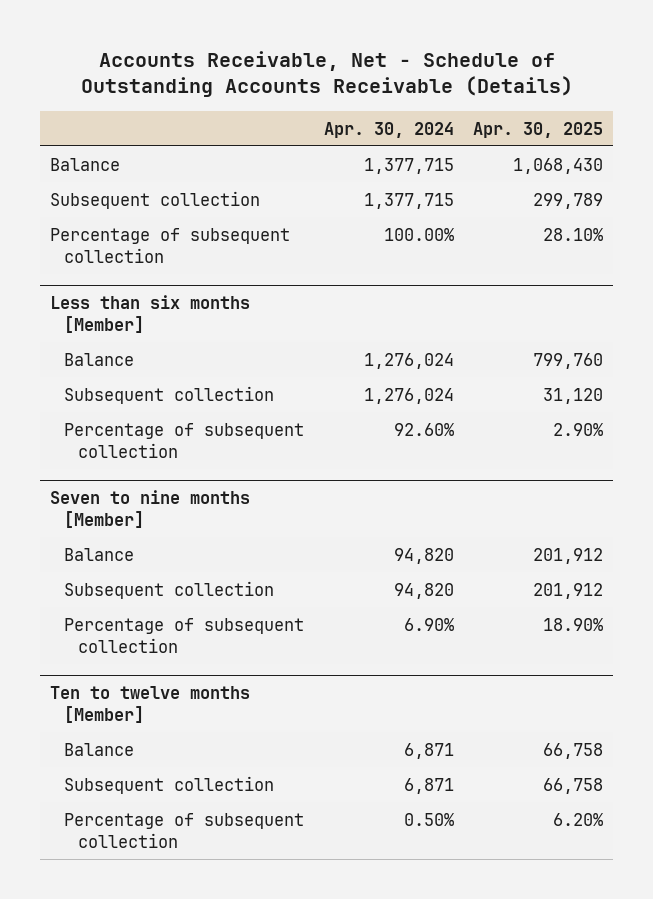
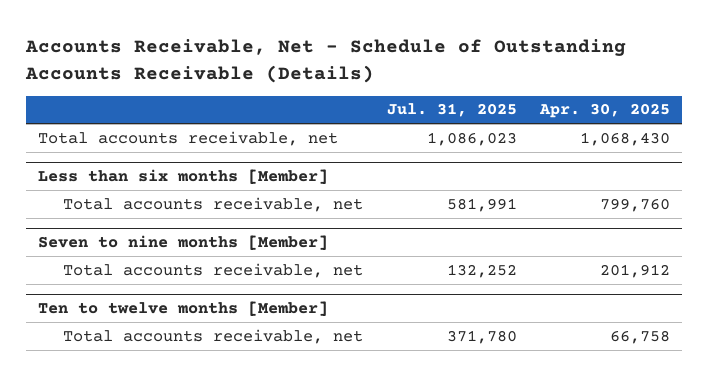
- | Apr. 30, 2024 | Apr. 30, 2025
+ | Jul. 31, 2025 | Apr. 30, 2025
- Balance | 1,377,715 | 1,068,430
- Subsequent collection | 1,377,715 | 299,789
- Percentage of subsequent collection | 100.00% | 28.10%
+ Total accounts receivable, net | 1,086,023 | 1,068,430
@ Less than six months [Member]
- Balance | 1,276,024 | 799,760
- Subsequent collection | 1,276,024 | 31,120
- Percentage of subsequent collection | 92.60% | 2.90%
+ Total accounts receivable, net | 581,991 | 799,760
@ Seven to nine months [Member]
- Balance | 94,820 | 201,912
- Subsequent collection | 94,820 | 201,912
- Percentage of subsequent collection | 6.90% | 18.90%
+ Total accounts receivable, net | 132,252 | 201,912
@ Ten to twelve months [Member]
- Balance | 6,871 | 66,758
- Subsequent collection | 6,871 | 66,758
- Percentage of subsequent collection | 0.50% | 6.20%
+ Total accounts receivable, net | 371,780 | 66,758

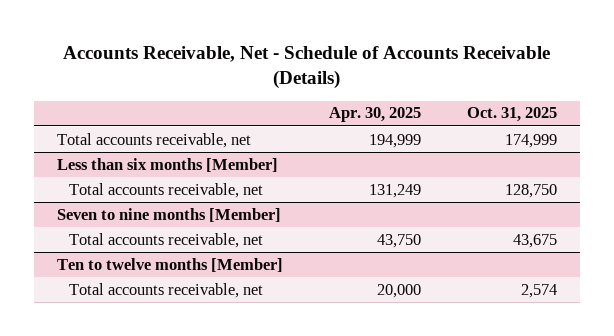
- Accounts Receivable, Net - Schedule of Outstanding Accounts Receivable (Details)
+ Accounts Receivable, Net - Schedule of Accounts Receivable (Details)
- | Jul. 31, 2025 | Apr. 30, 2025
+ | Apr. 30, 2025 | Oct. 31, 2025
- Total accounts receivable, net | 1,086,023 | 1,068,430
+ Total accounts receivable, net | 194,999 | 174,999
@ Less than six months [Member]
- Total accounts receivable, net | 581,991 | 799,760
+ Total accounts receivable, net | 131,249 | 128,750
@ Seven to nine months [Member]
- Total accounts receivable, net | 132,252 | 201,912
+ Total accounts receivable, net | 43,750 | 43,675
@ Ten to twelve months [Member]
- Total accounts receivable, net | 371,780 | 66,758
+ Total accounts receivable, net | 20,000 | 2,574

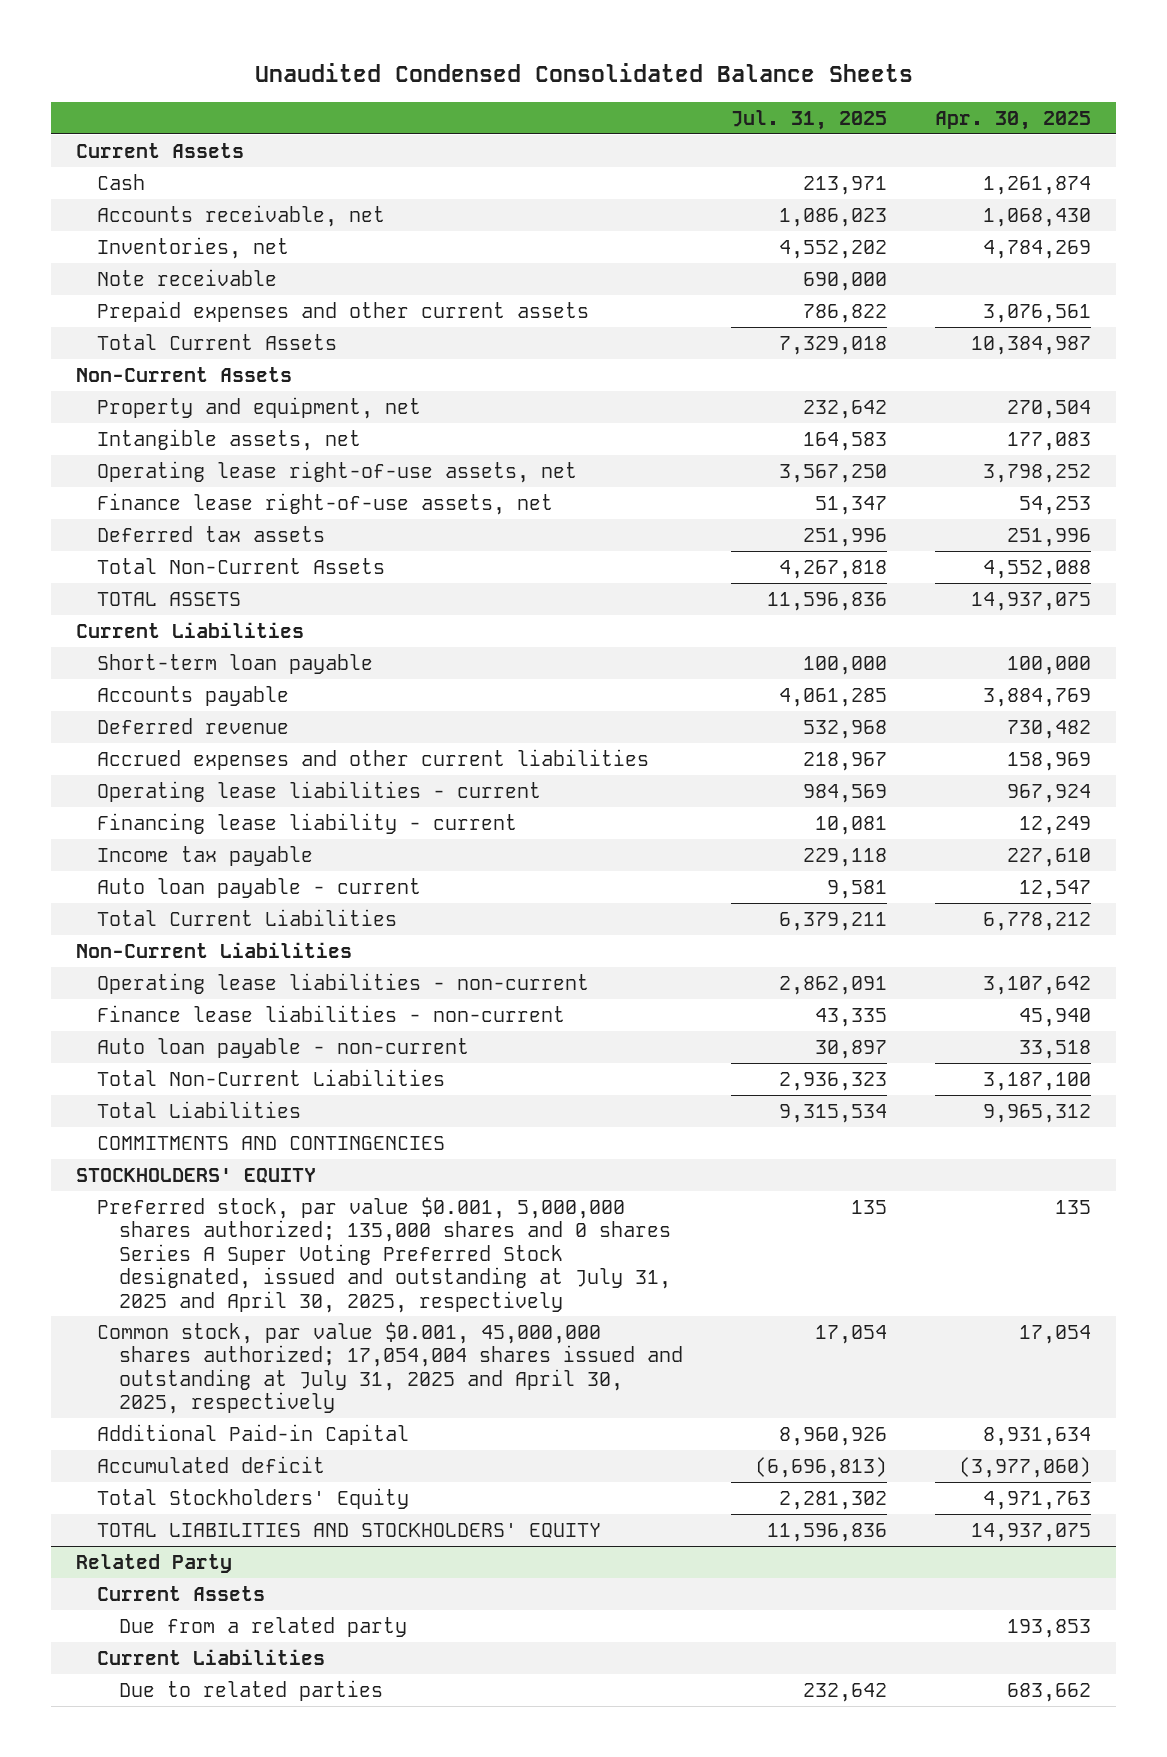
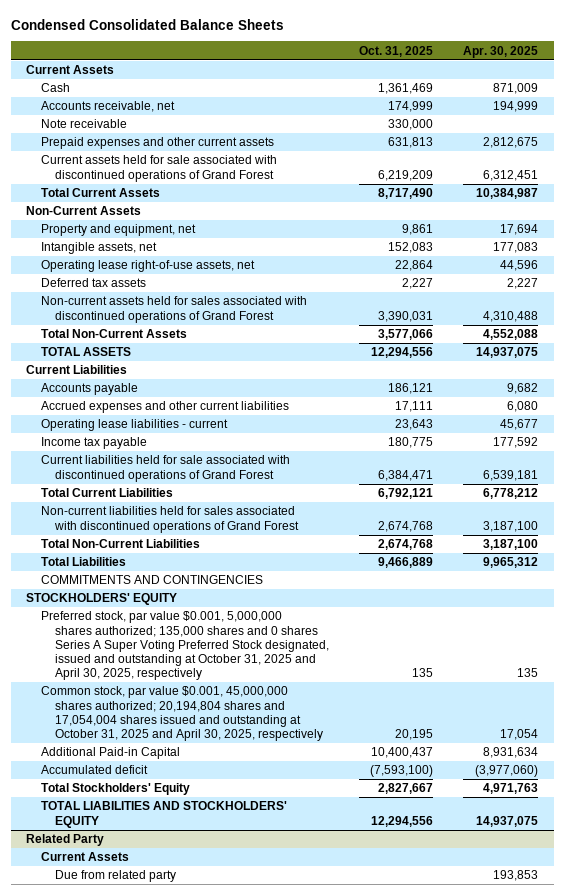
- Unaudited Condensed Consolidated Balance Sheets
+ Condensed Consolidated Balance Sheets
- | Jul. 31, 2025 | Apr. 30, 2025
+ | Oct. 31, 2025 | Apr. 30, 2025
- Cash | 213,971 | 1,261,874
- Accounts receivable, net | 1,086,023 | 1,068,430
- Inventories, net | 4,552,202 | 4,784,269
+ Cash | 1,361,469 | 871,009
+ Accounts receivable, net | 174,999 | 194,999
- Prepaid expenses and other current assets | 786,822 | 3,076,561
+ Prepaid expenses and other current assets | 631,813 | 2,812,675
+ Current assets held for sale associated with discontinued operations of Grand Forest | 6,219,209 | 6,312,451
- Property and equipment, net | 232,642 | 270,504
+ Property and equipment, net | 9,861 | 17,694
- Operating lease right-of-use assets, net | 3,567,250 | 3,798,252
- Finance lease right-of-use assets, net | 51,347 | 54,253
- Deferred tax assets | 251,996 | 251,996
+ Operating lease right-of-use assets, net | 22,864 | 44,596
+ Deferred tax assets | 2,227 | 2,227
+ Non-current assets held for sales associated with discontinued operations of Grand Forest | 3,390,031 | 4,310,488
- Short-term loan payable | 100,000 | 100,000
- Accounts payable | 4,061,285 | 3,884,769
- Deferred revenue | 532,968 | 730,482
- Accrued expenses and other current liabilities | 218,967 | 158,969
- Operating lease liabilities - current | 984,569 | 967,924
- Financing lease liability - current | 10,081 | 12,249
- Income tax payable | 229,118 | 227,610
- Auto loan payable - current | 9,581 | 12,547
+ Accounts payable | 186,121 | 9,682
+ Accrued expenses and other current liabilities | 17,111 | 6,080
+ Operating lease liabilities - current | 23,643 | 45,677
+ Income tax payable | 180,775 | 177,592
+ Current liabilities held for sale associated with discontinued operations of Grand Forest | 6,384,471 | 6,539,181
- Non-Current Liabilities
- Operating lease liabilities - non-current | 2,862,091 | 3,107,642
- Finance lease liabilities - non-current | 43,335 | 45,940
- Auto loan payable - non-current | 30,897 | 33,518
+ Non-current liabilities held for sales associated with discontinued operations of Grand Forest | 2,674,768 | 3,187,100
- Preferred stock, par value $0.001, 5,000,000 shares authorized; 135,000 shares and 0 shares Series A Super Voting Preferred Stock designated, issued and outstanding at July 31, 2025 and April 30, 2025, respectively | 135 | 135
- Common stock, par value $0.001, 45,000,000 shares authorized; 17,054,004 shares issued and outstanding at July 31, 2025 and April 30, 2025, respectively | 17,054 | 17,054
+ Preferred stock, par value $0.001, 5,000,000 shares authorized; 135,000 shares and 0 shares Series A Super Voting Preferred Stock designated, issued and outstanding at October 31, 2025 and April 30, 2025, respectively | 135 | 135
+ Common stock, par value $0.001, 45,000,000 shares authorized; 20,194,804 shares and 17,054,004 shares issued and outstanding at October 31, 2025 and April 30, 2025, respectively | 20,195 | 17,054
@ Related Party
- Due from a related party | | 193,853
- Current Liabilities
- Due to related parties | 232,642 | 683,662
+ Due from related party | | 193,853

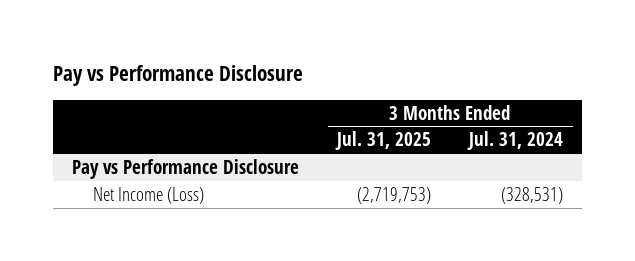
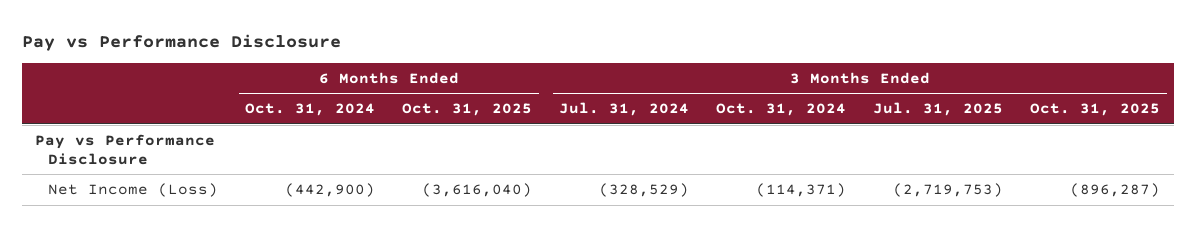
- | 3 Months Ended Jul. 31, 2025 | 3 Months Ended Jul. 31, 2024
+ | 6 Months Ended Oct. 31, 2024 | 6 Months Ended Oct. 31, 2025 | 3 Months Ended Jul. 31, 2024 | 3 Months Ended Oct. 31, 2024 | 3 Months Ended Jul. 31, 2025 | 3 Months Ended Oct. 31, 2025
- Net Income (Loss) | (2,719,753) | (328,531)
+ Net Income (Loss) | (442,900) | (3,616,040) | (328,529) | (114,371) | (2,719,753) | (896,287)

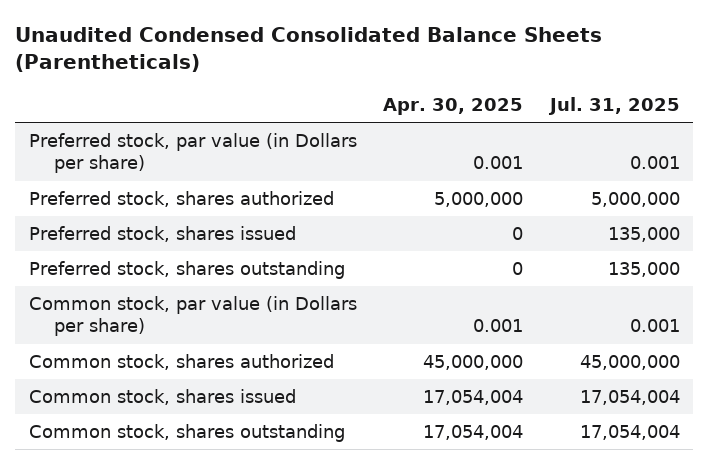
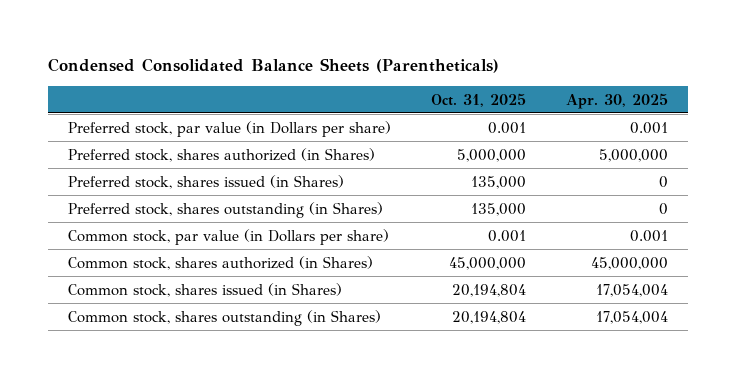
- Unaudited Condensed Consolidated Balance Sheets (Parentheticals)
+ Condensed Consolidated Balance Sheets (Parentheticals)
- | Apr. 30, 2025 | Jul. 31, 2025
+ | Oct. 31, 2025 | Apr. 30, 2025
- Preferred stock, shares authorized | 5,000,000 | 5,000,000
- Preferred stock, shares issued | 0 | 135,000
- Preferred stock, shares outstanding | 0 | 135,000
+ Preferred stock, shares authorized (in Shares) | 5,000,000 | 5,000,000
+ Preferred stock, shares issued (in Shares) | 135,000 | 0
+ Preferred stock, shares outstanding (in Shares) | 135,000 | 0
- Common stock, shares authorized | 45,000,000 | 45,000,000
- Common stock, shares issued | 17,054,004 | 17,054,004
- Common stock, shares outstanding | 17,054,004 | 17,054,004
+ Common stock, shares authorized (in Shares) | 45,000,000 | 45,000,000
+ Common stock, shares issued (in Shares) | 20,194,804 | 17,054,004
+ Common stock, shares outstanding (in Shares) | 20,194,804 | 17,054,004

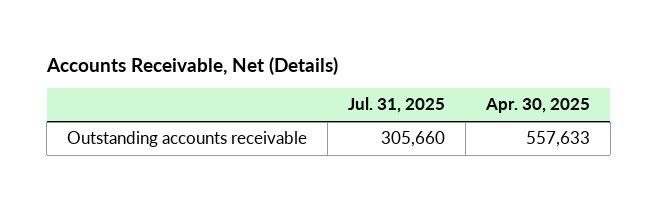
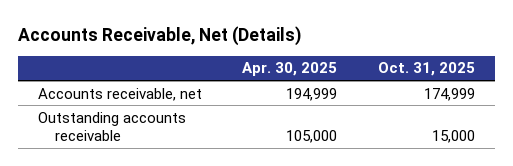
- | Jul. 31, 2025 | Apr. 30, 2025
+ | Apr. 30, 2025 | Oct. 31, 2025
- Outstanding accounts receivable | 305,660 | 557,633
+ Accounts receivable, net | 194,999 | 174,999
+ Outstanding accounts receivable | 105,000 | 15,000

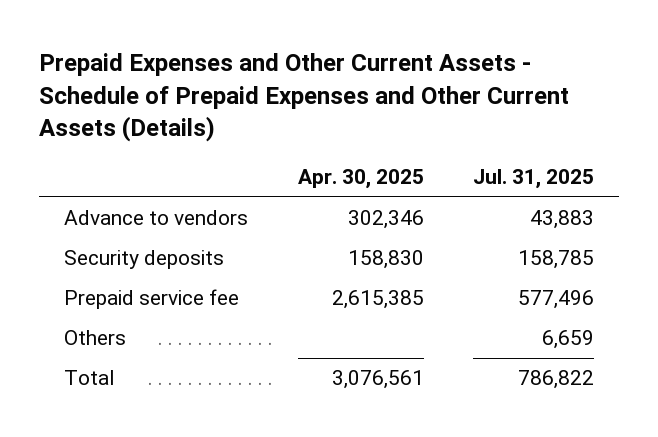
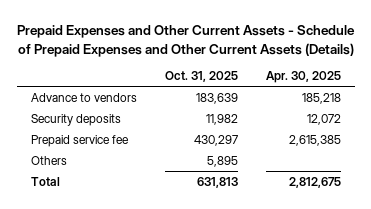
- | Apr. 30, 2025 | Jul. 31, 2025
+ | Oct. 31, 2025 | Apr. 30, 2025
- Advance to vendors | 302,346 | 43,883
- Security deposits | 158,830 | 158,785
+ Advance to vendors | 183,639 | 185,218
+ Security deposits | 11,982 | 12,072
- Total | 3,076,561 | 786,822
+ Total | 631,813 | 2,812,675

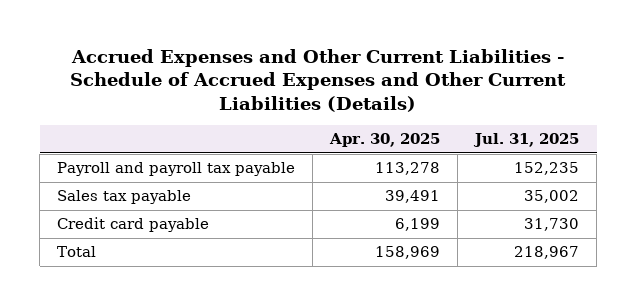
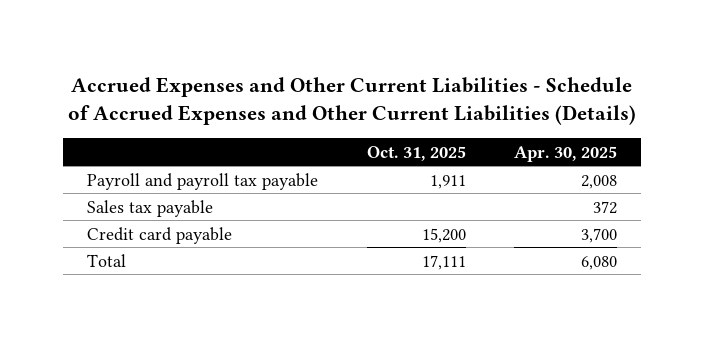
- | Apr. 30, 2025 | Jul. 31, 2025
+ | Oct. 31, 2025 | Apr. 30, 2025
- Payroll and payroll tax payable | 113,278 | 152,235
- Sales tax payable | 39,491 | 35,002
- Credit card payable | 6,199 | 31,730
- Total | 158,969 | 218,967
+ Payroll and payroll tax payable | 1,911 | 2,008
+ Sales tax payable | | 372
+ Credit card payable | 15,200 | 3,700
+ Total | 17,111 | 6,080

